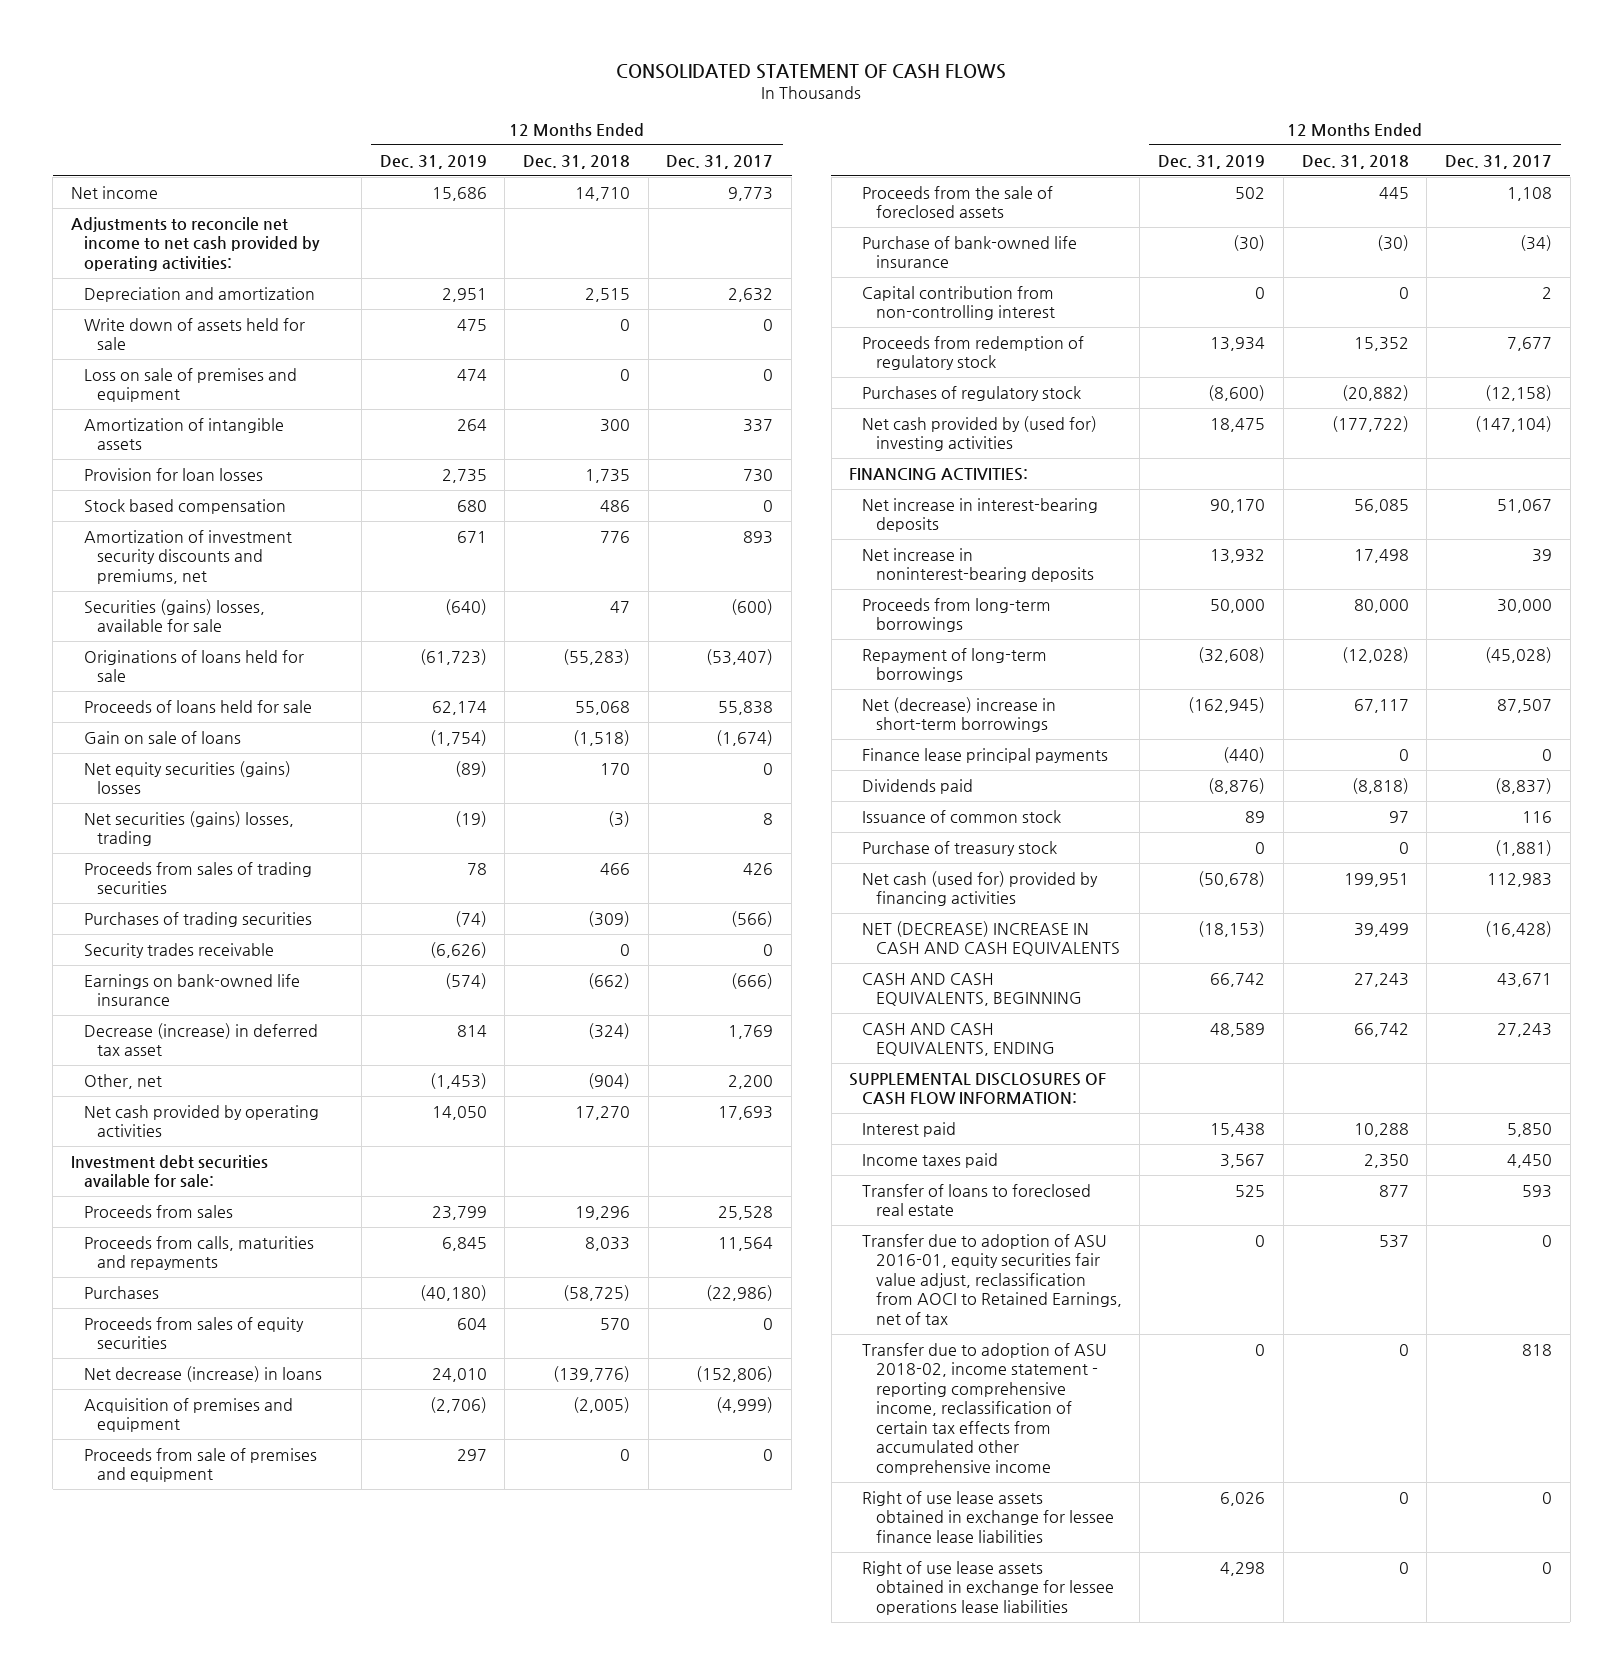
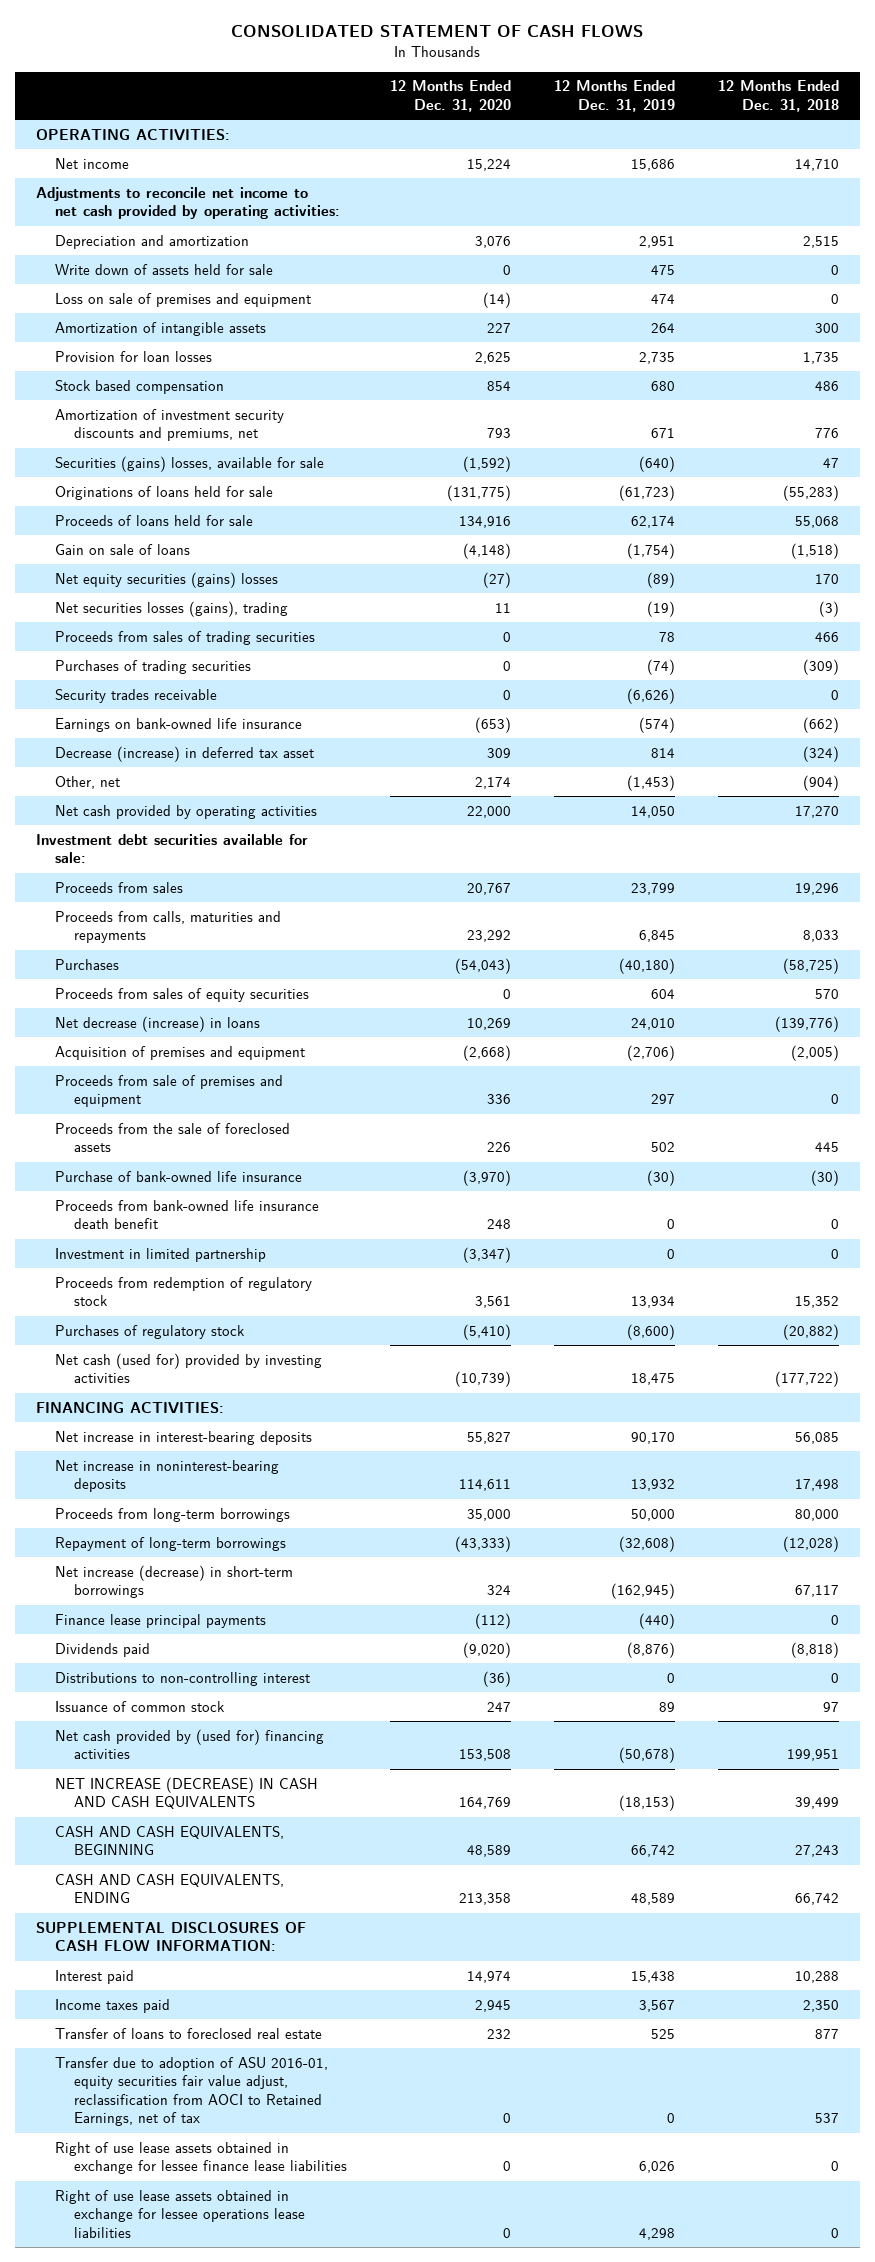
- | 12 Months Ended Dec. 31, 2019 | 12 Months Ended Dec. 31, 2018 | 12 Months Ended Dec. 31, 2017
+ | 12 Months Ended Dec. 31, 2020 | 12 Months Ended Dec. 31, 2019 | 12 Months Ended Dec. 31, 2018
+ OPERATING ACTIVITIES:
- Net securities (gains) losses, trading | (19) | (3) | 8
+ Net securities losses (gains), trading | 11 | (19) | (3)
- Capital contribution from non-controlling interest | 0 | 0 | 2
+ Proceeds from bank-owned life insurance death benefit | 248 | 0 | 0
+ Investment in limited partnership | (3,347) | 0 | 0
- Net cash provided by (used for) investing activities | 18,475 | (177,722) | (147,104)
+ Net cash (used for) provided by investing activities | (10,739) | 18,475 | (177,722)
- Net (decrease) increase in short-term borrowings | (162,945) | 67,117 | 87,507
+ Net increase (decrease) in short-term borrowings | 324 | (162,945) | 67,117
+ Distributions to non-controlling interest | (36) | 0 | 0
- Purchase of treasury stock | 0 | 0 | (1,881)
- Net cash (used for) provided by financing activities | (50,678) | 199,951 | 112,983
- NET (DECREASE) INCREASE IN CASH AND CASH EQUIVALENTS | (18,153) | 39,499 | (16,428)
+ Net cash provided by (used for) financing activities | 153,508 | (50,678) | 199,951
+ NET INCREASE (DECREASE) IN CASH AND CASH EQUIVALENTS | 164,769 | (18,153) | 39,499
- Transfer due to adoption of ASU 2018-02, income statement - reporting comprehensive income, reclassification of certain tax effects from accumulated other comprehensive income | 0 | 0 | 818

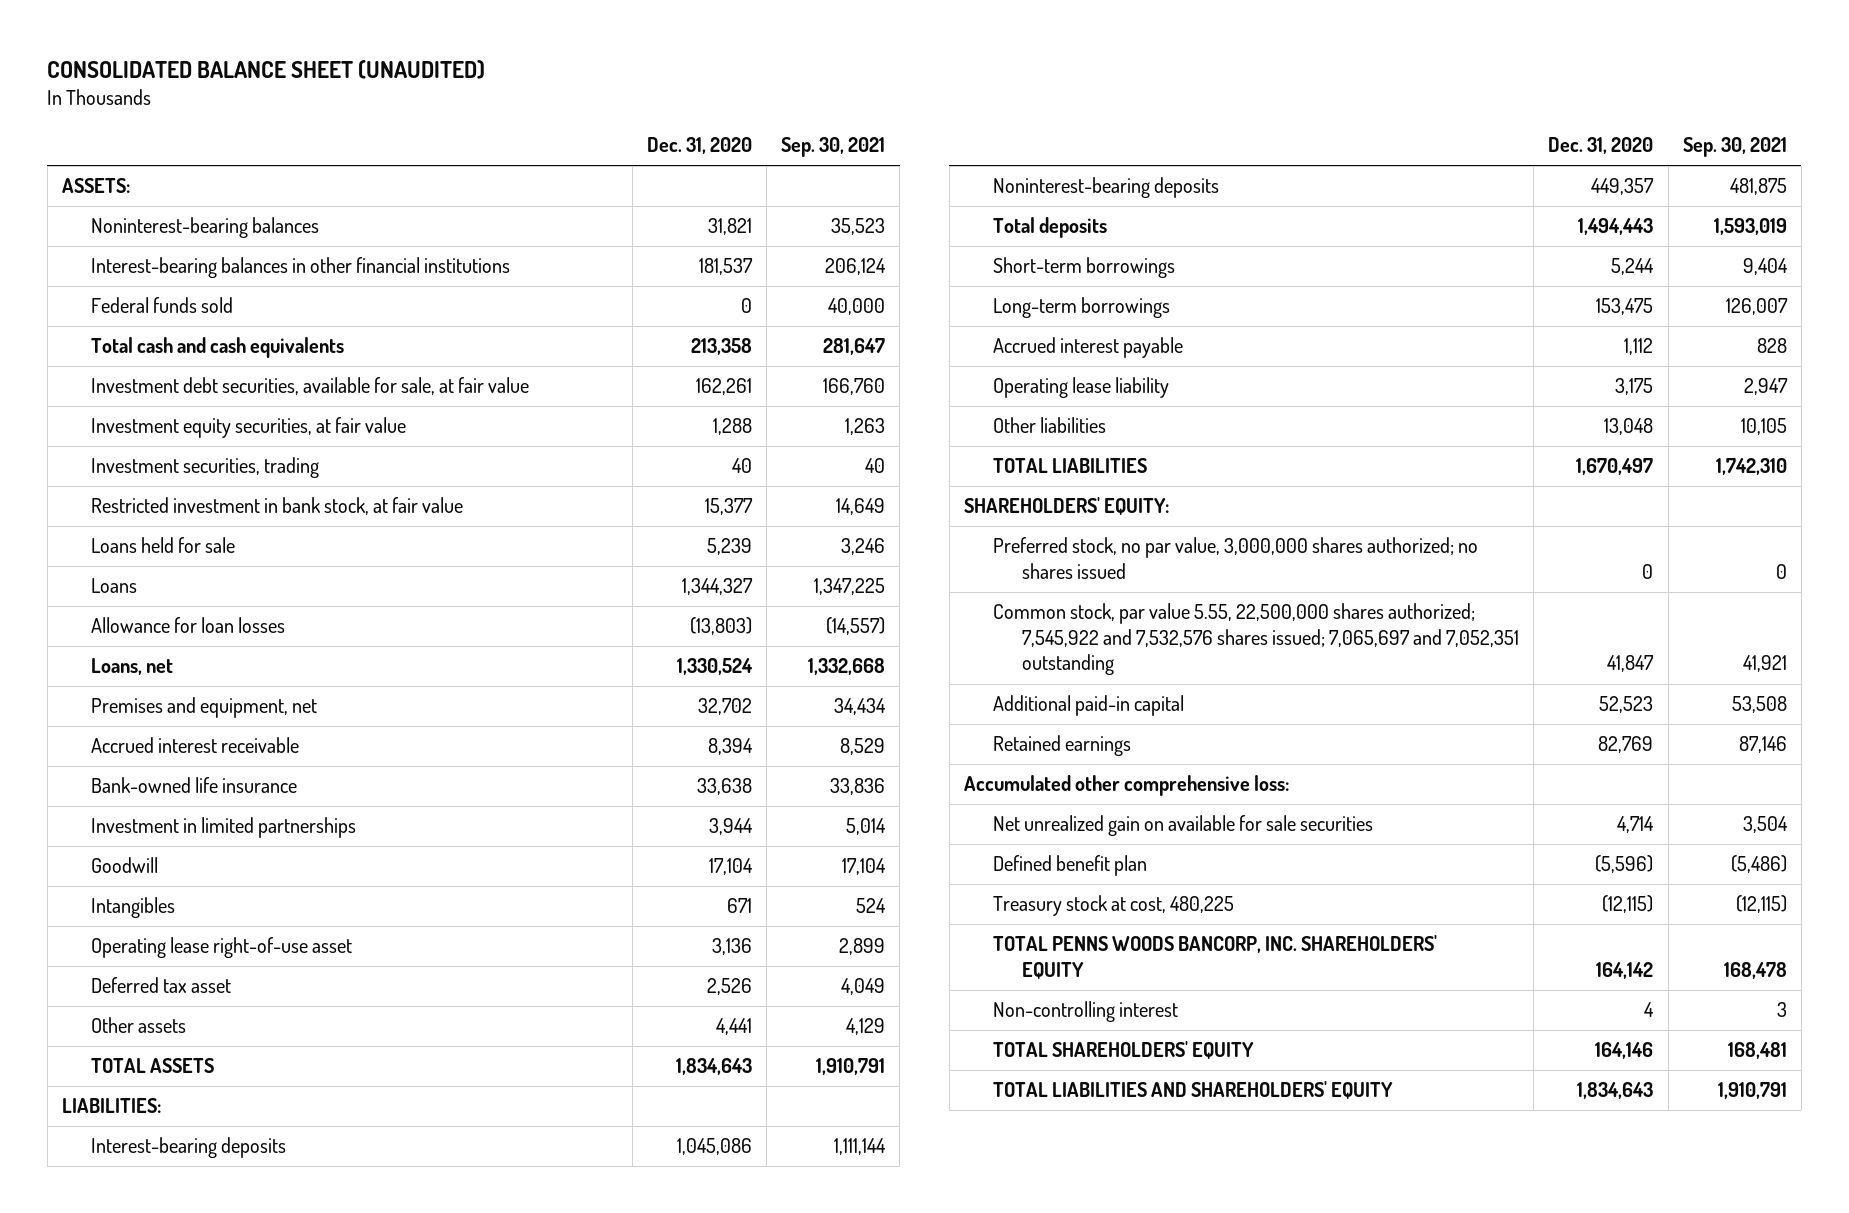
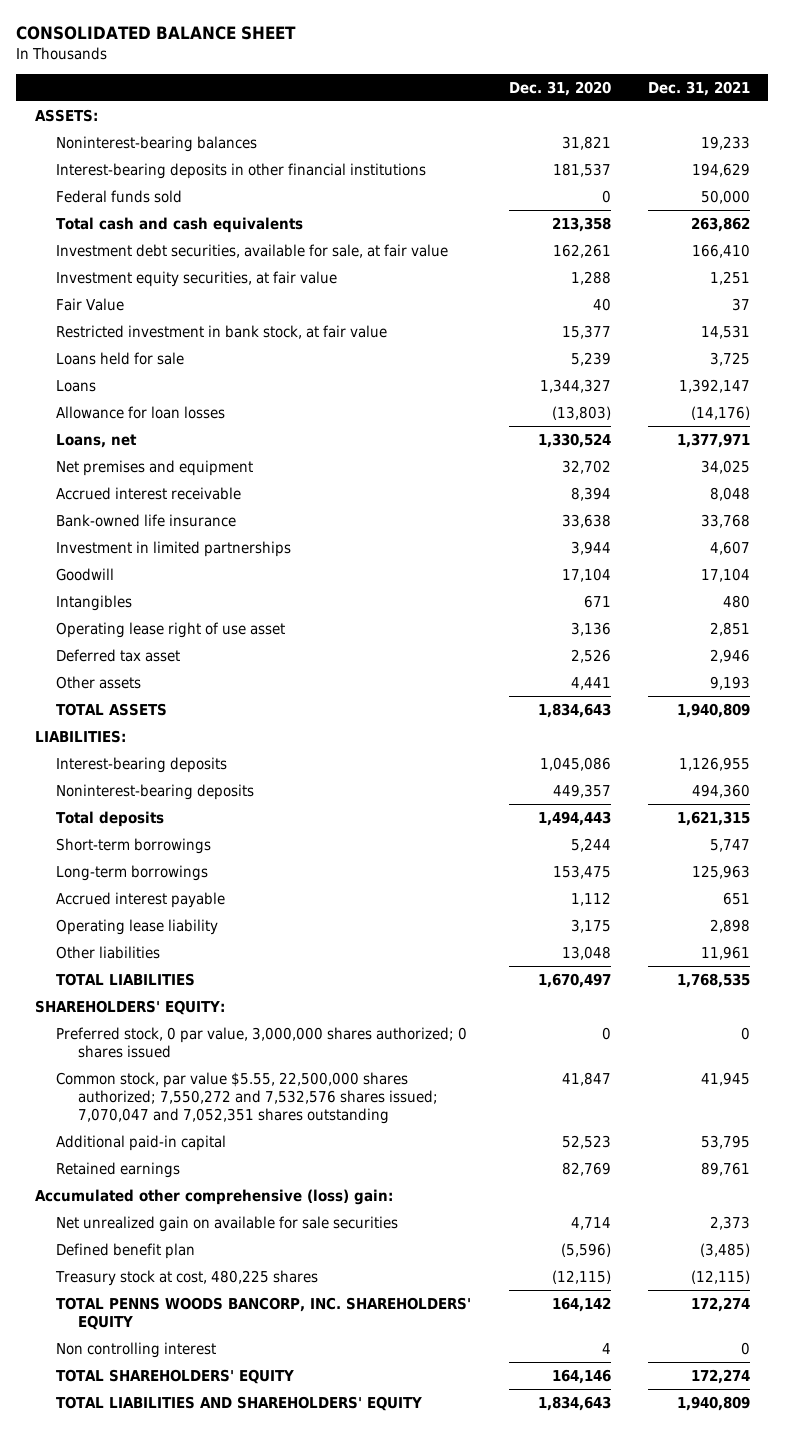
- CONSOLIDATED BALANCE SHEET (UNAUDITED)
+ CONSOLIDATED BALANCE SHEET
- | Dec. 31, 2020 | Sep. 30, 2021
+ | Dec. 31, 2020 | Dec. 31, 2021
- Interest-bearing balances in other financial institutions | 181,537 | 206,124
+ Interest-bearing deposits in other financial institutions | 181,537 | 194,629
- Investment securities, trading | 40 | 40
+ Fair Value | 40 | 37
- Premises and equipment, net | 32,702 | 34,434
+ Net premises and equipment | 32,702 | 34,025
- Operating lease right-of-use asset | 3,136 | 2,899
+ Operating lease right of use asset | 3,136 | 2,851
- Preferred stock, no par value, 3,000,000 shares authorized; no shares issued | 0 | 0
- Common stock, par value 5.55, 22,500,000 shares authorized; 7,545,922 and 7,532,576 shares issued; 7,065,697 and 7,052,351 outstanding | 41,847 | 41,921
+ Preferred stock, 0 par value, 3,000,000 shares authorized; 0 shares issued | 0 | 0
+ Common stock, par value $5.55, 22,500,000 shares authorized; 7,550,272 and 7,532,576 shares issued; 7,070,047 and 7,052,351 shares outstanding | 41,847 | 41,945
- Accumulated other comprehensive loss:
+ Accumulated other comprehensive (loss) gain:
- Treasury stock at cost, 480,225 | (12,115) | (12,115)
+ Treasury stock at cost, 480,225 shares | (12,115) | (12,115)
- Non-controlling interest | 4 | 3
+ Non controlling interest | 4 | 0

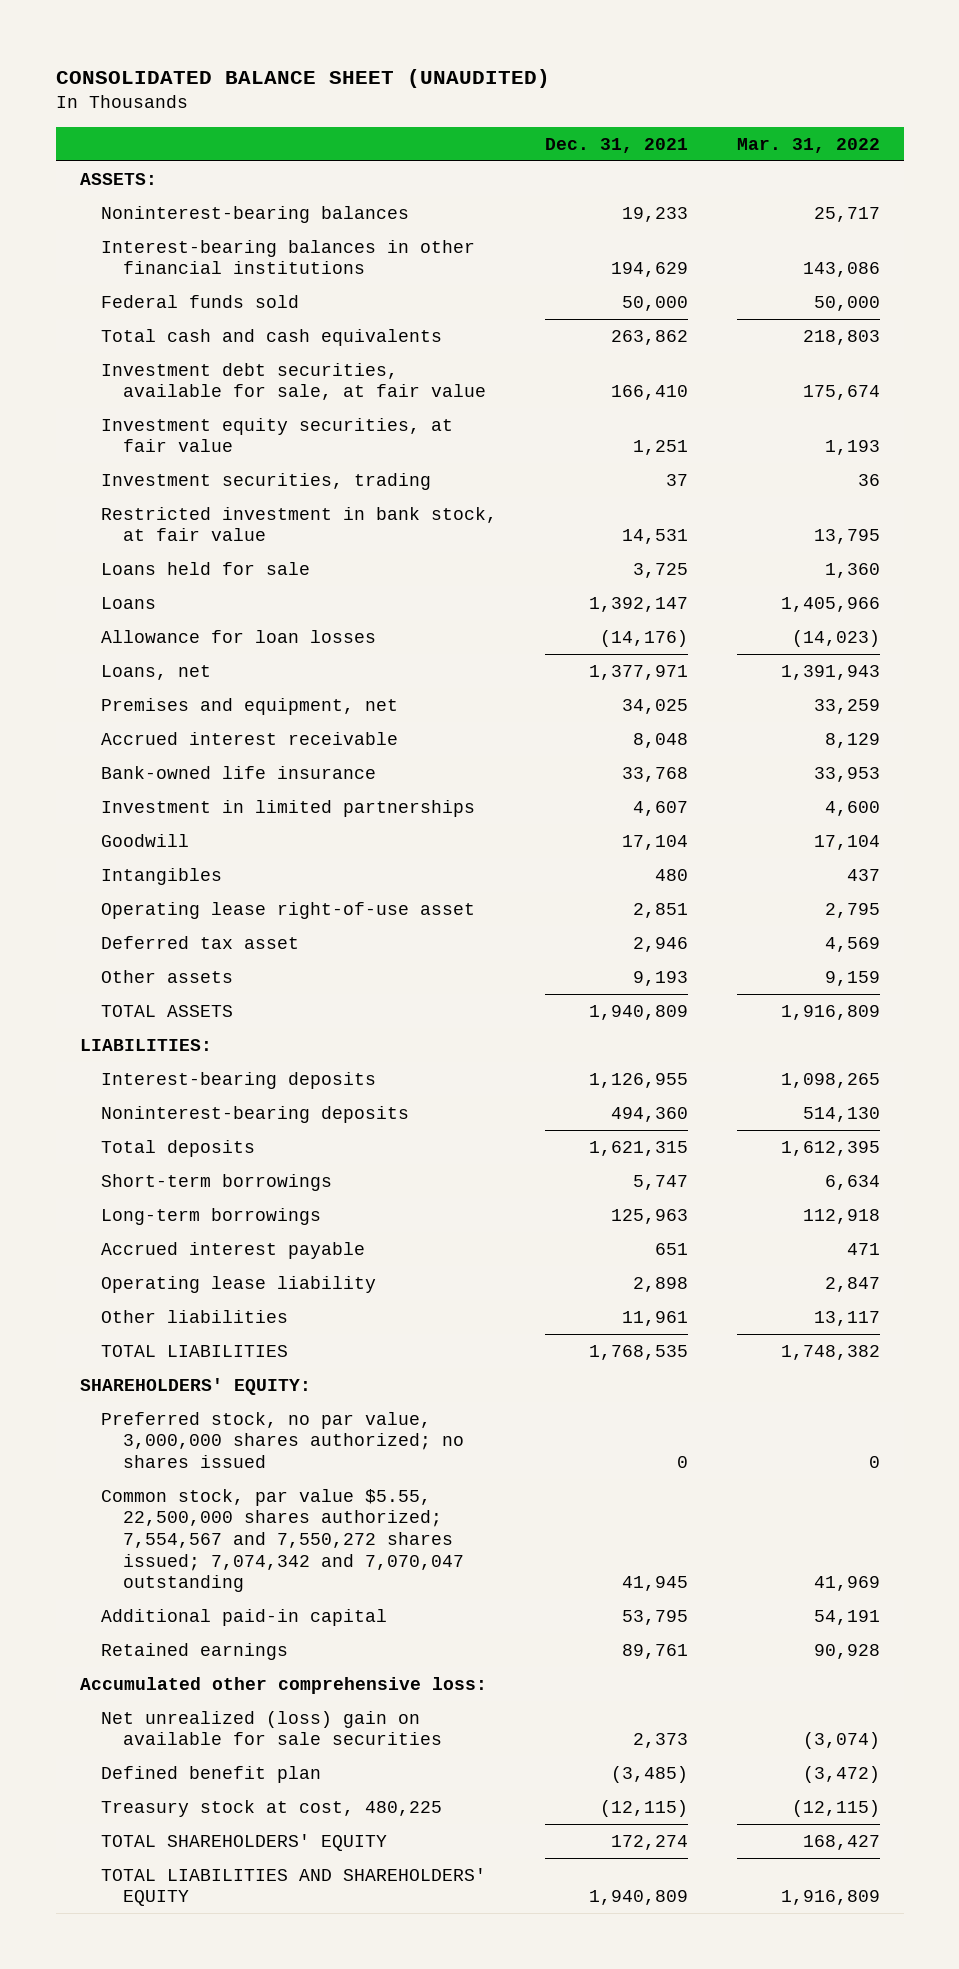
- CONSOLIDATED BALANCE SHEET
+ CONSOLIDATED BALANCE SHEET (UNAUDITED)
- | Dec. 31, 2020 | Dec. 31, 2021
+ | Dec. 31, 2021 | Mar. 31, 2022
- Interest-bearing deposits in other financial institutions | 181,537 | 194,629
+ Interest-bearing balances in other financial institutions | 194,629 | 143,086
- Fair Value | 40 | 37
+ Investment securities, trading | 37 | 36
- Net premises and equipment | 32,702 | 34,025
+ Premises and equipment, net | 34,025 | 33,259
- Operating lease right of use asset | 3,136 | 2,851
+ Operating lease right-of-use asset | 2,851 | 2,795
- Preferred stock, 0 par value, 3,000,000 shares authorized; 0 shares issued | 0 | 0
- Common stock, par value $5.55, 22,500,000 shares authorized; 7,550,272 and 7,532,576 shares issued; 7,070,047 and 7,052,351 shares outstanding | 41,847 | 41,945
+ Preferred stock, no par value, 3,000,000 shares authorized; no shares issued | 0 | 0
+ Common stock, par value $5.55, 22,500,000 shares authorized; 7,554,567 and 7,550,272 shares issued; 7,074,342 and 7,070,047 outstanding | 41,945 | 41,969
- Accumulated other comprehensive (loss) gain:
- Net unrealized gain on available for sale securities | 4,714 | 2,373
+ Accumulated other comprehensive loss:
+ Net unrealized (loss) gain on available for sale securities | 2,373 | (3,074)
- Treasury stock at cost, 480,225 shares | (12,115) | (12,115)
- TOTAL PENNS WOODS BANCORP, INC. SHAREHOLDERS' EQUITY | 164,142 | 172,274
- Non controlling interest | 4 | 0
+ Treasury stock at cost, 480,225 | (12,115) | (12,115)

